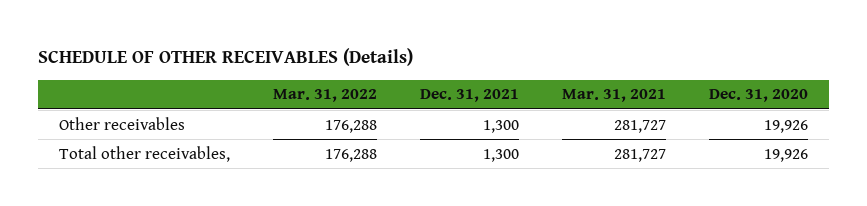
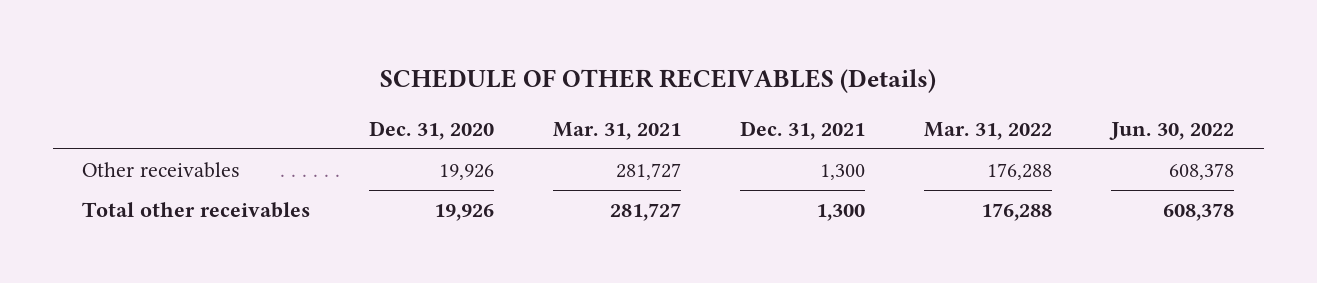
- | Mar. 31, 2022 | Dec. 31, 2021 | Mar. 31, 2021 | Dec. 31, 2020
+ | Dec. 31, 2020 | Mar. 31, 2021 | Dec. 31, 2021 | Mar. 31, 2022 | Jun. 30, 2022
- Total other receivables, | 176,288 | 1,300 | 281,727 | 19,926
+ Total other receivables | 19,926 | 281,727 | 1,300 | 176,288 | 608,378

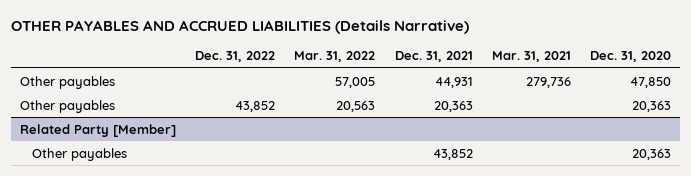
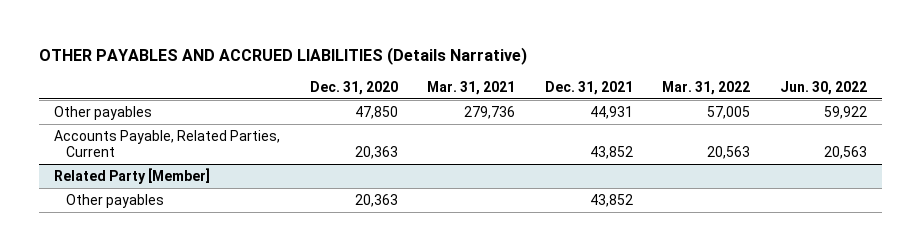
- | Dec. 31, 2022 | Mar. 31, 2022 | Dec. 31, 2021 | Mar. 31, 2021 | Dec. 31, 2020
+ | Dec. 31, 2020 | Mar. 31, 2021 | Dec. 31, 2021 | Mar. 31, 2022 | Jun. 30, 2022
- Other payables | 43,852 | 20,563 | 20,363 | | 20,363
+ Accounts Payable, Related Parties, Current | 20,363 | | 43,852 | 20,563 | 20,563

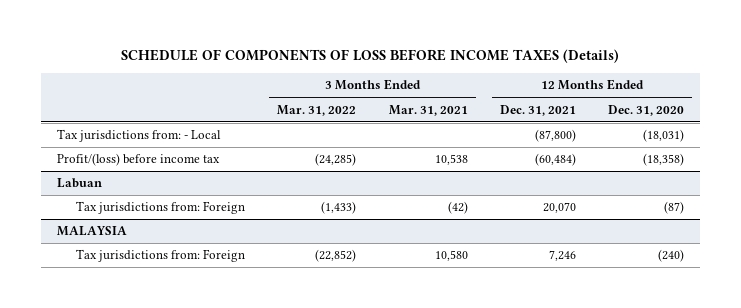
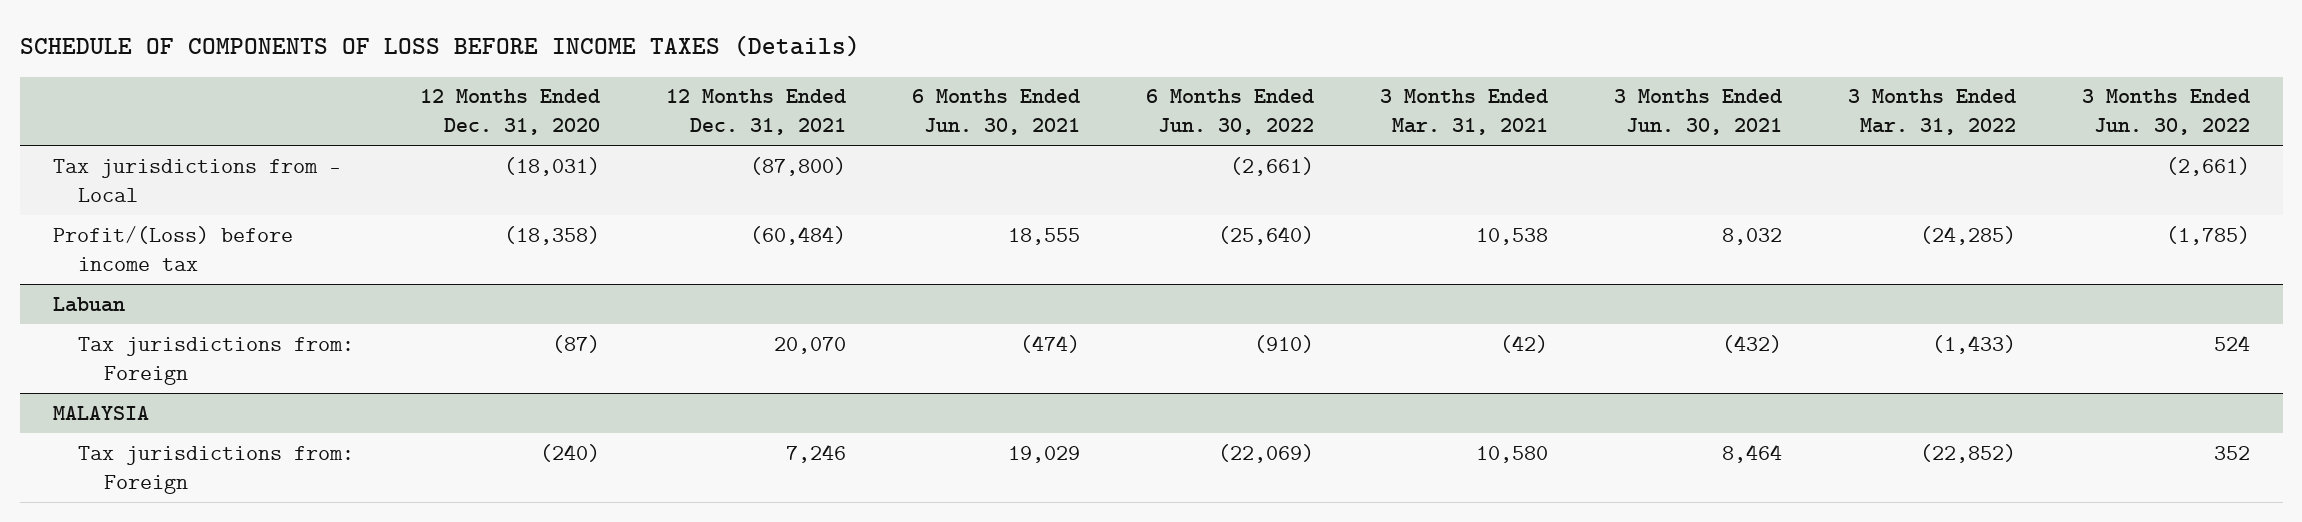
- | 3 Months Ended Mar. 31, 2022 | 3 Months Ended Mar. 31, 2021 | 12 Months Ended Dec. 31, 2021 | 12 Months Ended Dec. 31, 2020
+ | 12 Months Ended Dec. 31, 2020 | 12 Months Ended Dec. 31, 2021 | 6 Months Ended Jun. 30, 2021 | 6 Months Ended Jun. 30, 2022 | 3 Months Ended Mar. 31, 2021 | 3 Months Ended Jun. 30, 2021 | 3 Months Ended Mar. 31, 2022 | 3 Months Ended Jun. 30, 2022
- Tax jurisdictions from: - Local | | | (87,800) | (18,031)
- Profit/(loss) before income tax | (24,285) | 10,538 | (60,484) | (18,358)
+ Tax jurisdictions from - Local | (18,031) | (87,800) | | (2,661) | | | | (2,661)
+ Profit/(Loss) before income tax | (18,358) | (60,484) | 18,555 | (25,640) | 10,538 | 8,032 | (24,285) | (1,785)

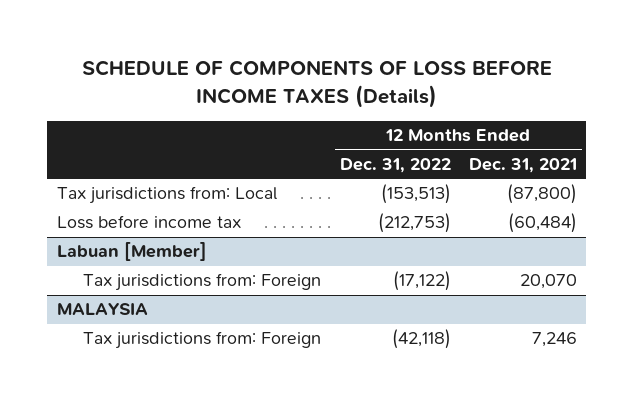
- | 12 Months Ended Dec. 31, 2020 | 12 Months Ended Dec. 31, 2021 | 6 Months Ended Jun. 30, 2021 | 6 Months Ended Jun. 30, 2022 | 3 Months Ended Mar. 31, 2021 | 3 Months Ended Jun. 30, 2021 | 3 Months Ended Mar. 31, 2022 | 3 Months Ended Jun. 30, 2022
+ | 12 Months Ended Dec. 31, 2022 | 12 Months Ended Dec. 31, 2021
- Tax jurisdictions from - Local | (18,031) | (87,800) | | (2,661) | | | | (2,661)
- Profit/(Loss) before income tax | (18,358) | (60,484) | 18,555 | (25,640) | 10,538 | 8,032 | (24,285) | (1,785)
- Labuan
+ Tax jurisdictions from: Local | (153,513) | (87,800)
+ Loss before income tax | (212,753) | (60,484)
+ Labuan [Member]

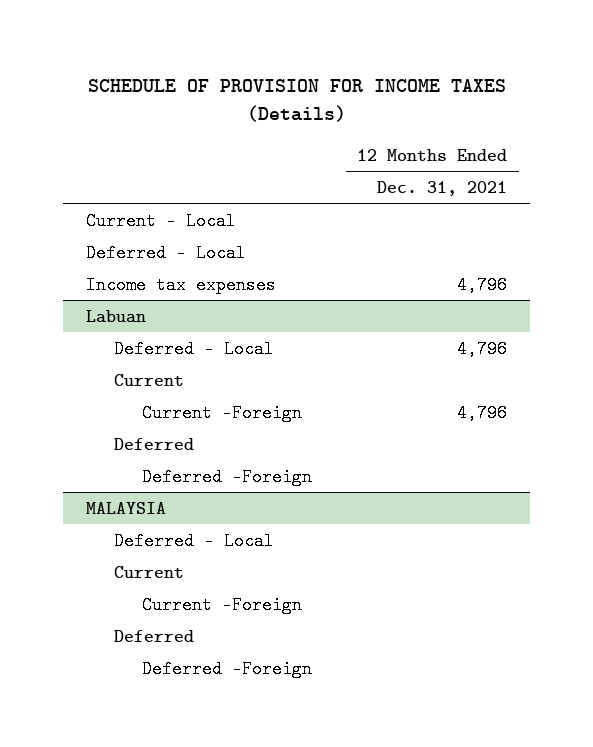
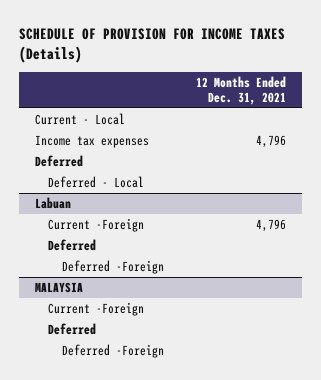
+ Deferred
moved down: Deferred - Local
@ Labuan
- Deferred - Local | 4,796
- Current
@ MALAYSIA
- Deferred - Local
- Current

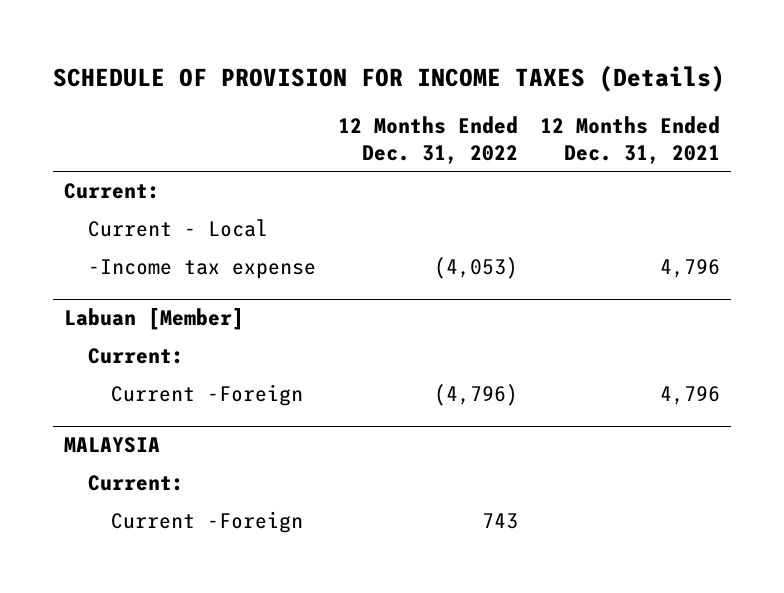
- | 12 Months Ended Dec. 31, 2021
+ | 12 Months Ended Dec. 31, 2022 | 12 Months Ended Dec. 31, 2021
+ Current:
- Income tax expenses | 4,796
- Deferred
- Deferred - Local
- Labuan
+ -Income tax expense | (4,053) | 4,796
+ Labuan [Member]
+ Current:
- Deferred
- Deferred -Foreign
@ MALAYSIA
+ Current:
- Deferred
- Deferred -Foreign

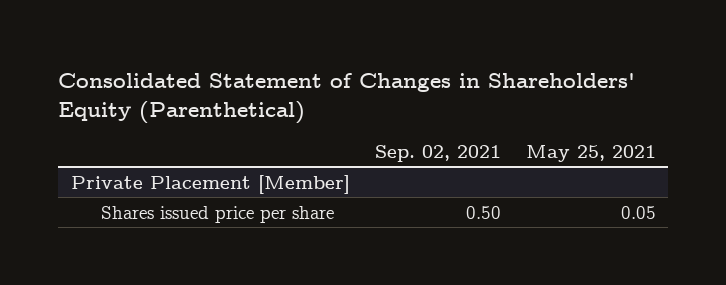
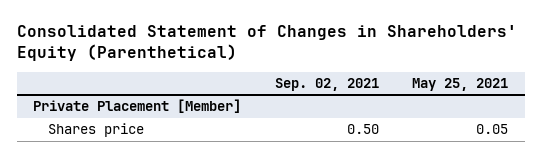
@ Private Placement [Member]
- Shares issued price per share | 0.50 | 0.05
+ Shares price | 0.50 | 0.05

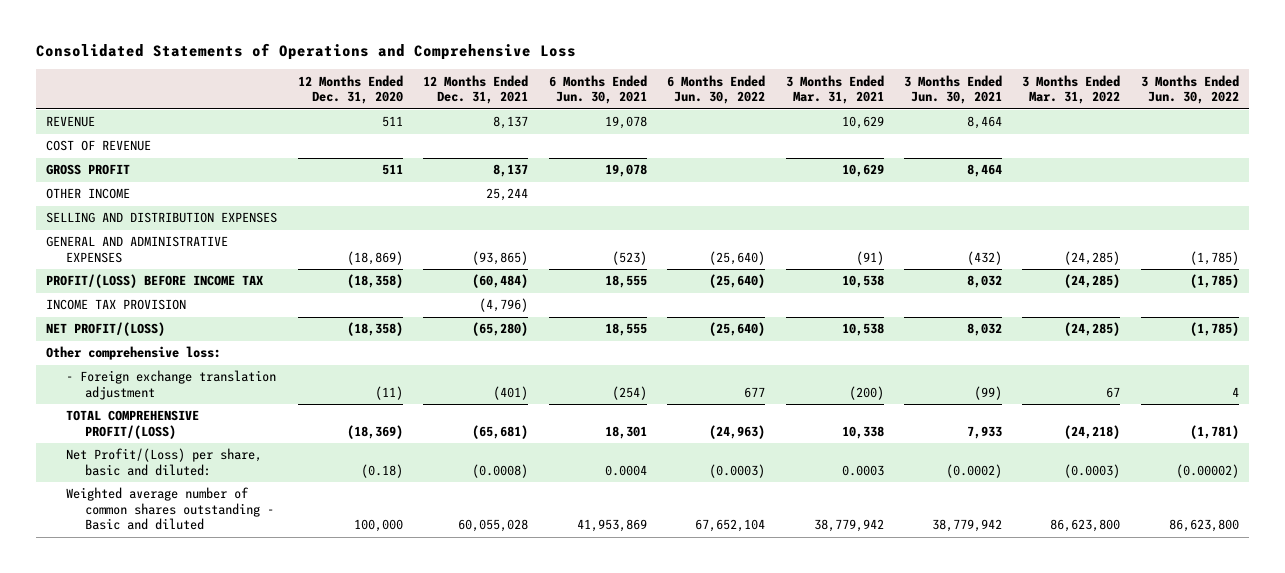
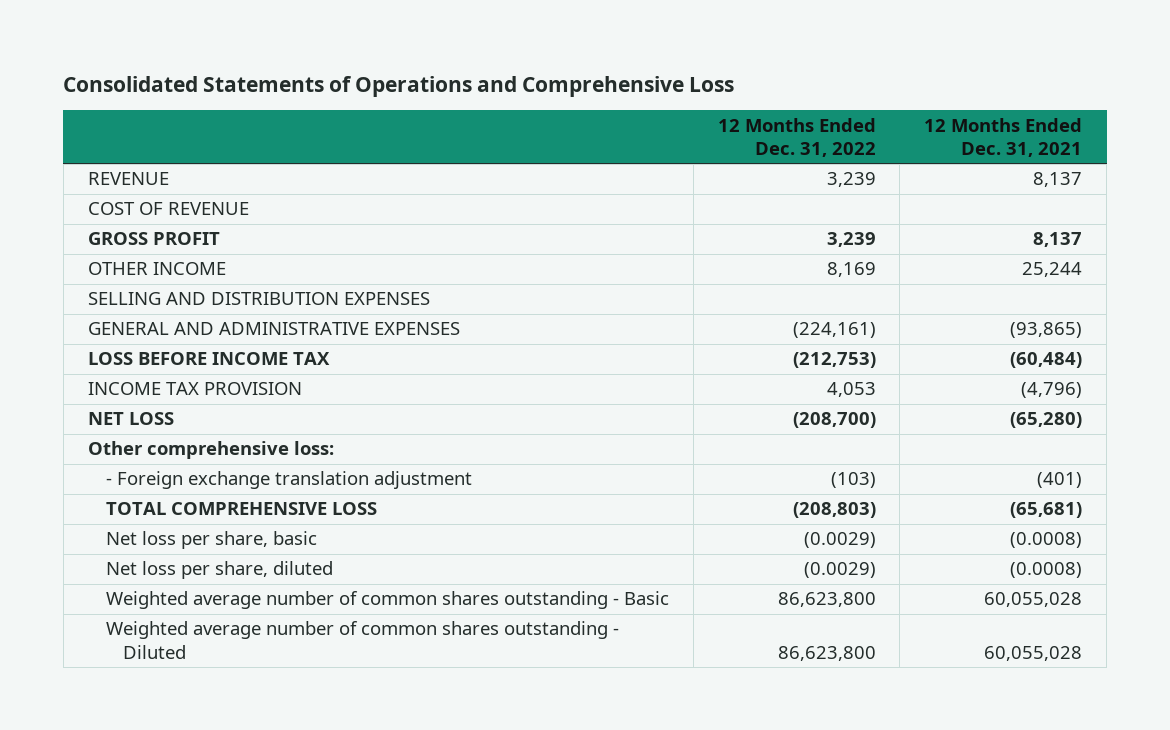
- | 12 Months Ended Dec. 31, 2020 | 12 Months Ended Dec. 31, 2021 | 6 Months Ended Jun. 30, 2021 | 6 Months Ended Jun. 30, 2022 | 3 Months Ended Mar. 31, 2021 | 3 Months Ended Jun. 30, 2021 | 3 Months Ended Mar. 31, 2022 | 3 Months Ended Jun. 30, 2022
+ | 12 Months Ended Dec. 31, 2022 | 12 Months Ended Dec. 31, 2021
- PROFIT/(LOSS) BEFORE INCOME TAX | (18,358) | (60,484) | 18,555 | (25,640) | 10,538 | 8,032 | (24,285) | (1,785)
+ LOSS BEFORE INCOME TAX | (212,753) | (60,484)
- NET PROFIT/(LOSS) | (18,358) | (65,280) | 18,555 | (25,640) | 10,538 | 8,032 | (24,285) | (1,785)
+ NET LOSS | (208,700) | (65,280)
- TOTAL COMPREHENSIVE PROFIT/(LOSS) | (18,369) | (65,681) | 18,301 | (24,963) | 10,338 | 7,933 | (24,218) | (1,781)
- Net Profit/(Loss) per share, basic and diluted: | (0.18) | (0.0008) | 0.0004 | (0.0003) | 0.0003 | (0.0002) | (0.0003) | (0.00002)
- Weighted average number of common shares outstanding - Basic and diluted | 100,000 | 60,055,028 | 41,953,869 | 67,652,104 | 38,779,942 | 38,779,942 | 86,623,800 | 86,623,800
+ TOTAL COMPREHENSIVE LOSS | (208,803) | (65,681)
+ Net loss per share, basic | (0.0029) | (0.0008)
+ Net loss per share, diluted | (0.0029) | (0.0008)
+ Weighted average number of common shares outstanding - Basic | 86,623,800 | 60,055,028
+ Weighted average number of common shares outstanding - Diluted | 86,623,800 | 60,055,028

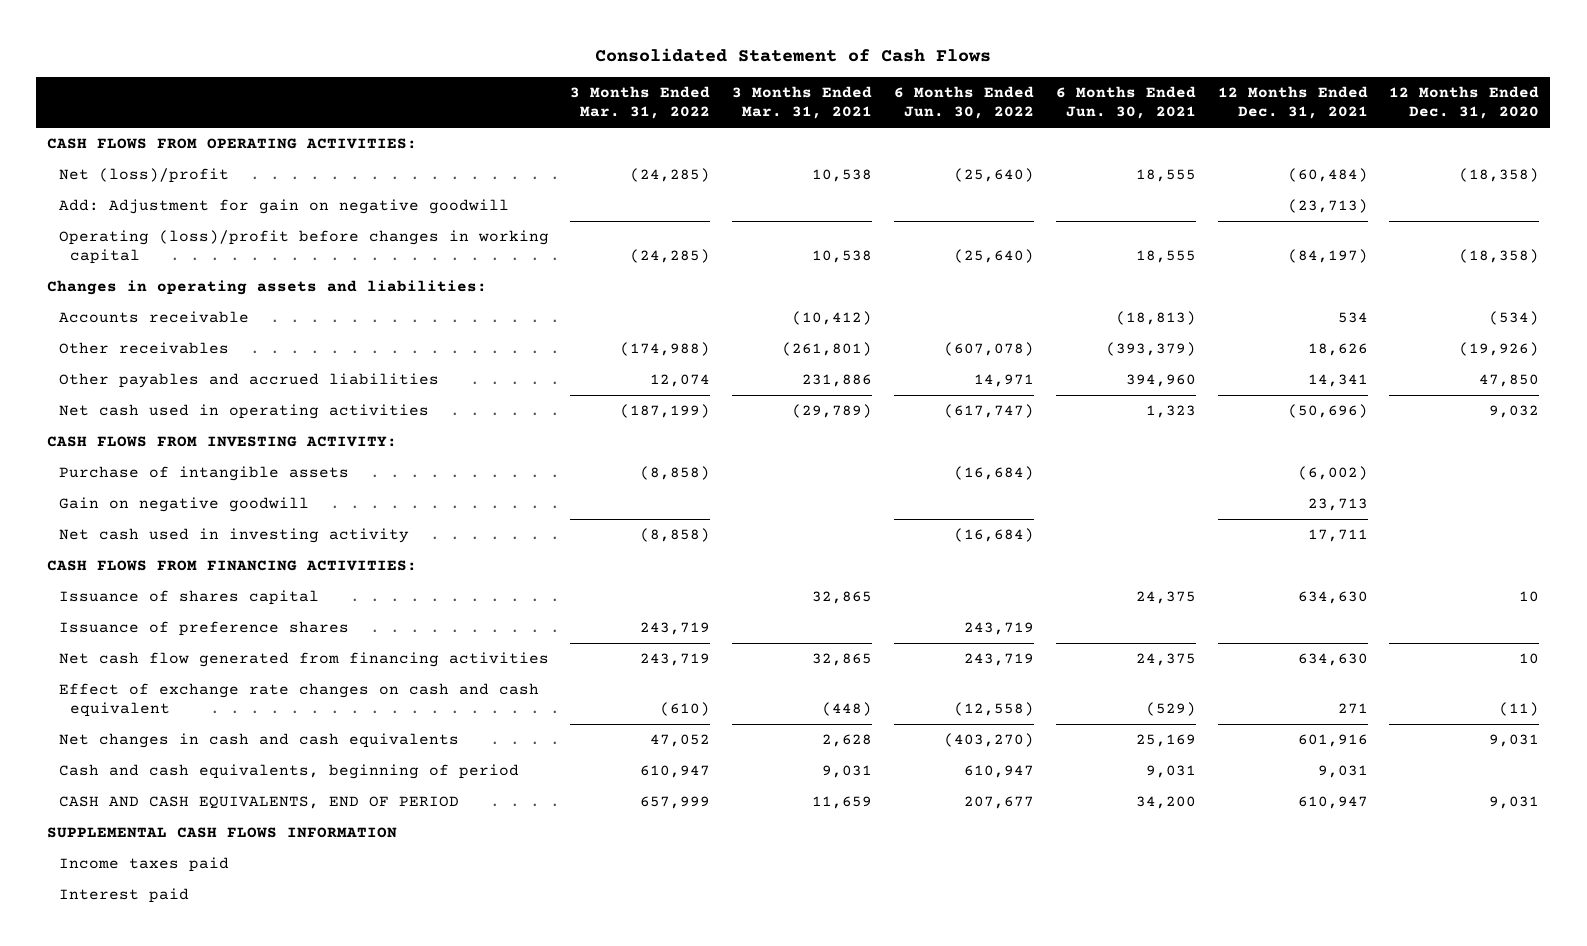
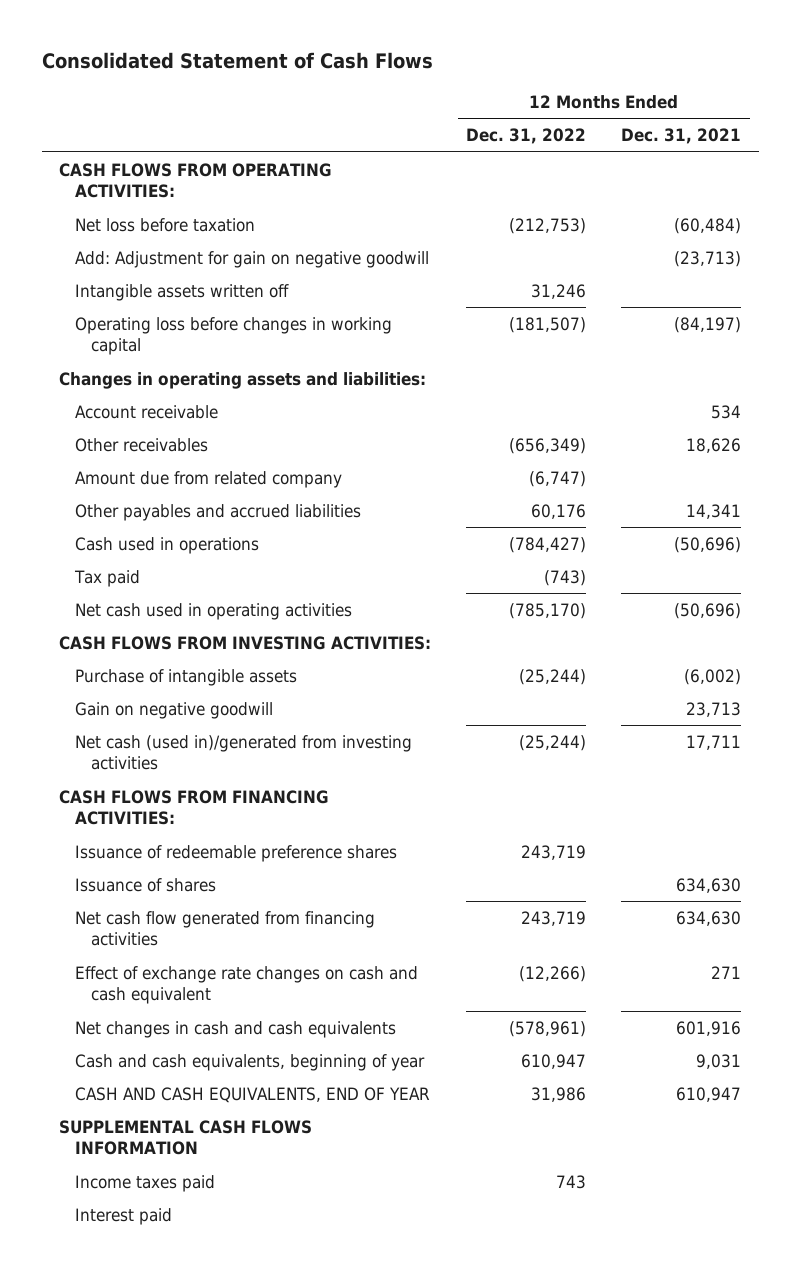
- | 3 Months Ended Mar. 31, 2022 | 3 Months Ended Mar. 31, 2021 | 6 Months Ended Jun. 30, 2022 | 6 Months Ended Jun. 30, 2021 | 12 Months Ended Dec. 31, 2021 | 12 Months Ended Dec. 31, 2020
+ | 12 Months Ended Dec. 31, 2022 | 12 Months Ended Dec. 31, 2021
- Net (loss)/profit | (24,285) | 10,538 | (25,640) | 18,555 | (60,484) | (18,358)
+ Net loss before taxation | (212,753) | (60,484)
- Operating (loss)/profit before changes in working capital | (24,285) | 10,538 | (25,640) | 18,555 | (84,197) | (18,358)
+ Intangible assets written off | 31,246 |
+ Operating loss before changes in working capital | (181,507) | (84,197)
- Accounts receivable | | (10,412) | | (18,813) | 534 | (534)
+ Account receivable | | 534
+ Amount due from related company | (6,747) |
+ Cash used in operations | (784,427) | (50,696)
+ Tax paid | (743) |
- CASH FLOWS FROM INVESTING ACTIVITY:
+ CASH FLOWS FROM INVESTING ACTIVITIES:
- Net cash used in investing activity | (8,858) | | (16,684) | | 17,711 |
+ Net cash (used in)/generated from investing activities | (25,244) | 17,711
- Issuance of shares capital | | 32,865 | | 24,375 | 634,630 | 10
- Issuance of preference shares | 243,719 | | 243,719 | | |
+ Issuance of redeemable preference shares | 243,719 |
+ Issuance of shares | | 634,630
- Cash and cash equivalents, beginning of period | 610,947 | 9,031 | 610,947 | 9,031 | 9,031 |
- CASH AND CASH EQUIVALENTS, END OF PERIOD | 657,999 | 11,659 | 207,677 | 34,200 | 610,947 | 9,031
+ Cash and cash equivalents, beginning of year | 610,947 | 9,031
+ CASH AND CASH EQUIVALENTS, END OF YEAR | 31,986 | 610,947

